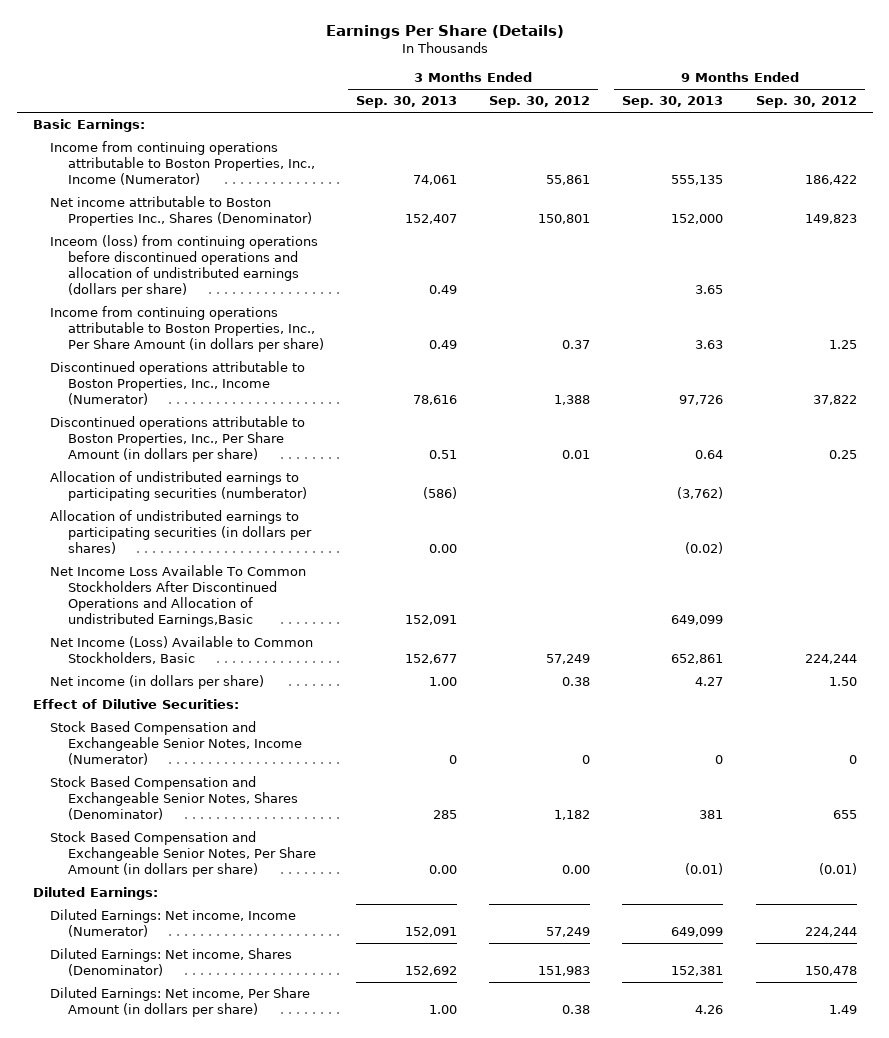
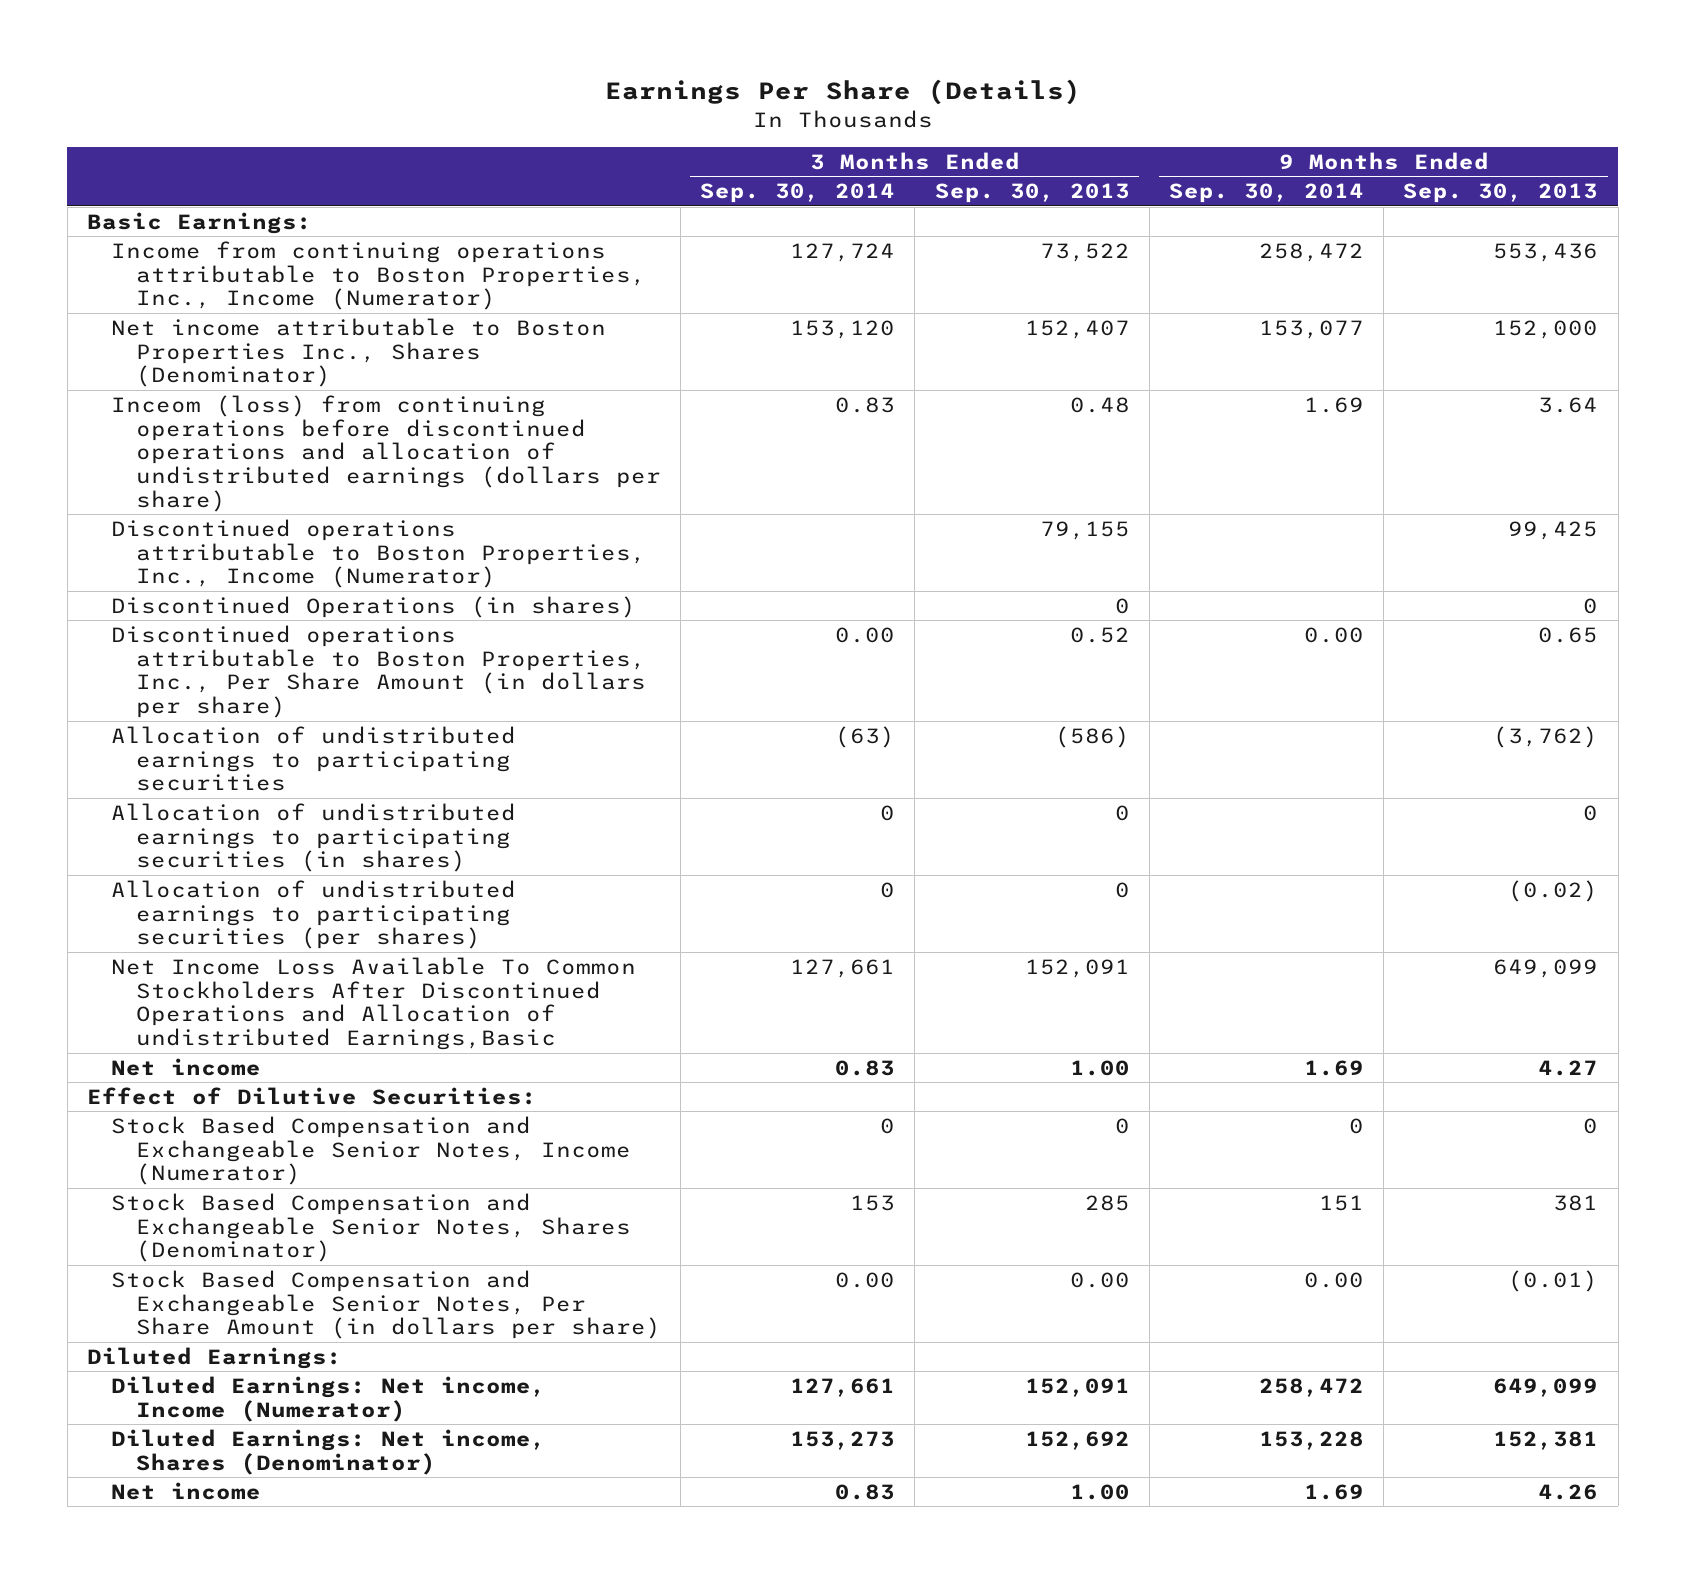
- | 3 Months Ended Sep. 30, 2013 | 3 Months Ended Sep. 30, 2012 | 9 Months Ended Sep. 30, 2013 | 9 Months Ended Sep. 30, 2012
+ | 3 Months Ended Sep. 30, 2014 | 3 Months Ended Sep. 30, 2013 | 9 Months Ended Sep. 30, 2014 | 9 Months Ended Sep. 30, 2013
- Income from continuing operations attributable to Boston Properties, Inc., Income (Numerator) | 74,061 | 55,861 | 555,135 | 186,422
+ Income from continuing operations attributable to Boston Properties, Inc., Income (Numerator) | 127,724 | 73,522 | 258,472 | 553,436
- Inceom (loss) from continuing operations before discontinued operations and allocation of undistributed earnings (dollars per share) | 0.49 | | 3.65 |
- Income from continuing operations attributable to Boston Properties, Inc., Per Share Amount (in dollars per share) | 0.49 | 0.37 | 3.63 | 1.25
- Discontinued operations attributable to Boston Properties, Inc., Income (Numerator) | 78,616 | 1,388 | 97,726 | 37,822
- Discontinued operations attributable to Boston Properties, Inc., Per Share Amount (in dollars per share) | 0.51 | 0.01 | 0.64 | 0.25
- Allocation of undistributed earnings to participating securities (numberator) | (586) | | (3,762) |
- Allocation of undistributed earnings to participating securities (in dollars per shares) | 0.00 | | (0.02) |
+ Inceom (loss) from continuing operations before discontinued operations and allocation of undistributed earnings (dollars per share) | 0.83 | 0.48 | 1.69 | 3.64
+ Discontinued operations attributable to Boston Properties, Inc., Income (Numerator) | | 79,155 | | 99,425
+ Discontinued Operations (in shares) | | 0 | | 0
+ Discontinued operations attributable to Boston Properties, Inc., Per Share Amount (in dollars per share) | 0.00 | 0.52 | 0.00 | 0.65
+ Allocation of undistributed earnings to participating securities | (63) | (586) | | (3,762)
+ Allocation of undistributed earnings to participating securities (in shares) | 0 | 0 | | 0
+ Allocation of undistributed earnings to participating securities (per shares) | 0 | 0 | | (0.02)
- Net Income (Loss) Available to Common Stockholders, Basic | 152,677 | 57,249 | 652,861 | 224,244
- Net income (in dollars per share) | 1.00 | 0.38 | 4.27 | 1.50
+ Net income | 0.83 | 1.00 | 1.69 | 4.27
- Diluted Earnings: Net income, Per Share Amount (in dollars per share) | 1.00 | 0.38 | 4.26 | 1.49
+ Net income | 0.83 | 1.00 | 1.69 | 4.26

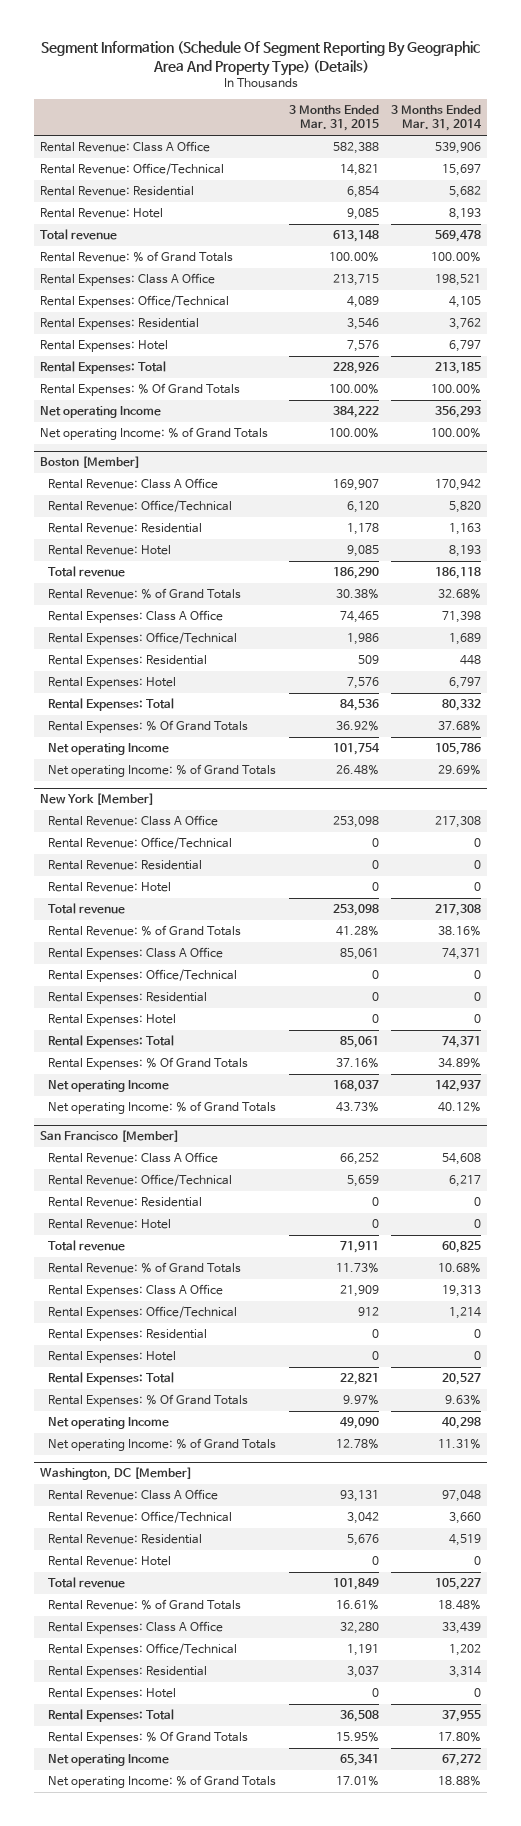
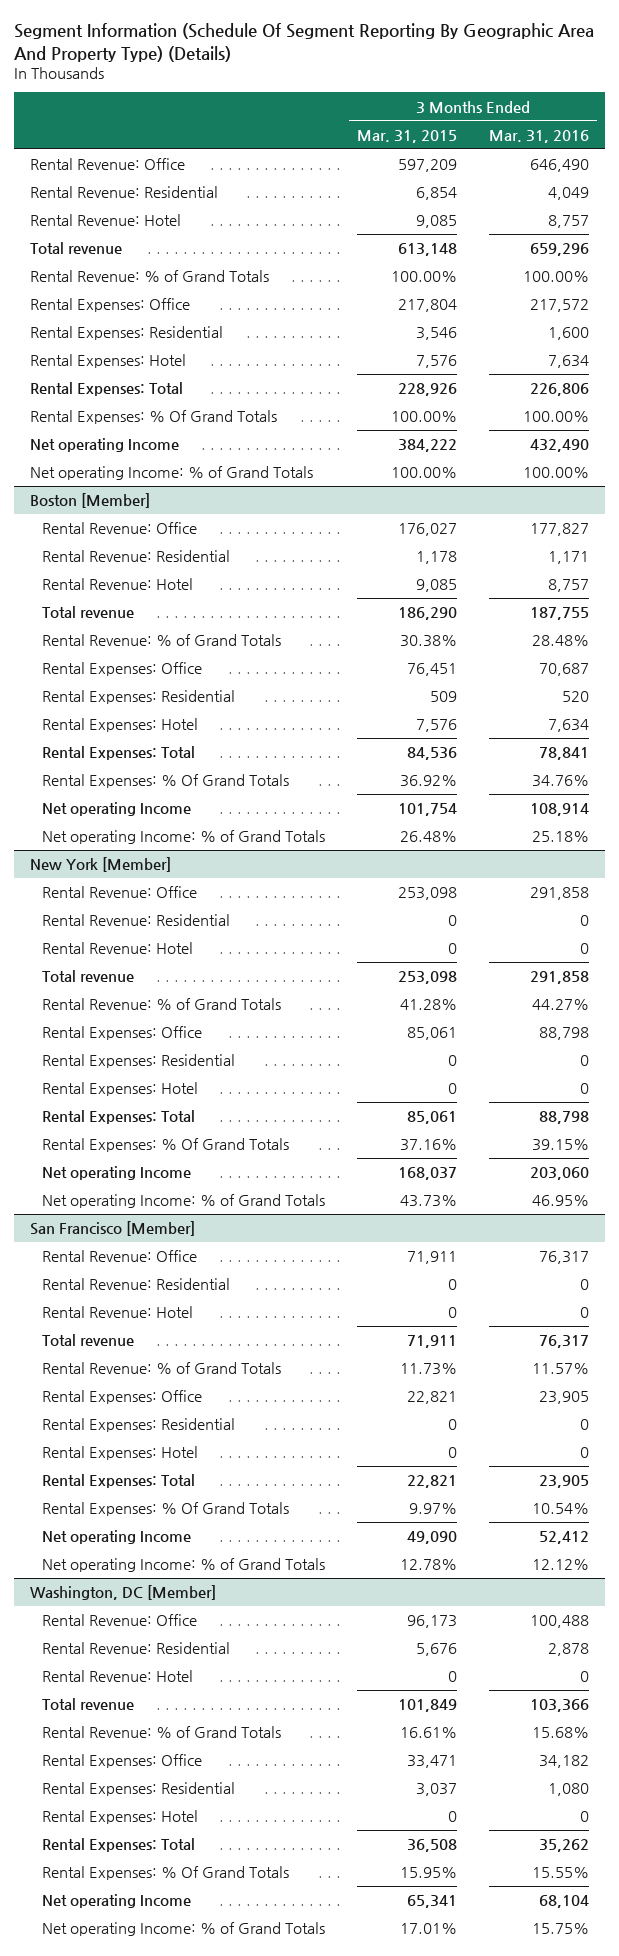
- | 3 Months Ended Mar. 31, 2015 | 3 Months Ended Mar. 31, 2014
+ | 3 Months Ended Mar. 31, 2015 | 3 Months Ended Mar. 31, 2016
- Rental Revenue: Class A Office | 582,388 | 539,906
- Rental Revenue: Office/Technical | 14,821 | 15,697
+ Rental Revenue: Office | 597,209 | 646,490
- Rental Expenses: Class A Office | 213,715 | 198,521
- Rental Expenses: Office/Technical | 4,089 | 4,105
+ Rental Expenses: Office | 217,804 | 217,572
@ Boston [Member]
- Rental Revenue: Class A Office | 169,907 | 170,942
- Rental Revenue: Office/Technical | 6,120 | 5,820
+ Rental Revenue: Office | 176,027 | 177,827
- Rental Expenses: Class A Office | 74,465 | 71,398
- Rental Expenses: Office/Technical | 1,986 | 1,689
+ Rental Expenses: Office | 76,451 | 70,687
@ New York [Member]
- Rental Revenue: Class A Office | 253,098 | 217,308
- Rental Revenue: Office/Technical | 0 | 0
+ Rental Revenue: Office | 253,098 | 291,858
- Rental Expenses: Class A Office | 85,061 | 74,371
- Rental Expenses: Office/Technical | 0 | 0
+ Rental Expenses: Office | 85,061 | 88,798
@ San Francisco [Member]
- Rental Revenue: Class A Office | 66,252 | 54,608
- Rental Revenue: Office/Technical | 5,659 | 6,217
+ Rental Revenue: Office | 71,911 | 76,317
- Rental Expenses: Class A Office | 21,909 | 19,313
- Rental Expenses: Office/Technical | 912 | 1,214
+ Rental Expenses: Office | 22,821 | 23,905
@ Washington, DC [Member]
- Rental Revenue: Class A Office | 93,131 | 97,048
- Rental Revenue: Office/Technical | 3,042 | 3,660
+ Rental Revenue: Office | 96,173 | 100,488
- Rental Expenses: Class A Office | 32,280 | 33,439
- Rental Expenses: Office/Technical | 1,191 | 1,202
+ Rental Expenses: Office | 33,471 | 34,182

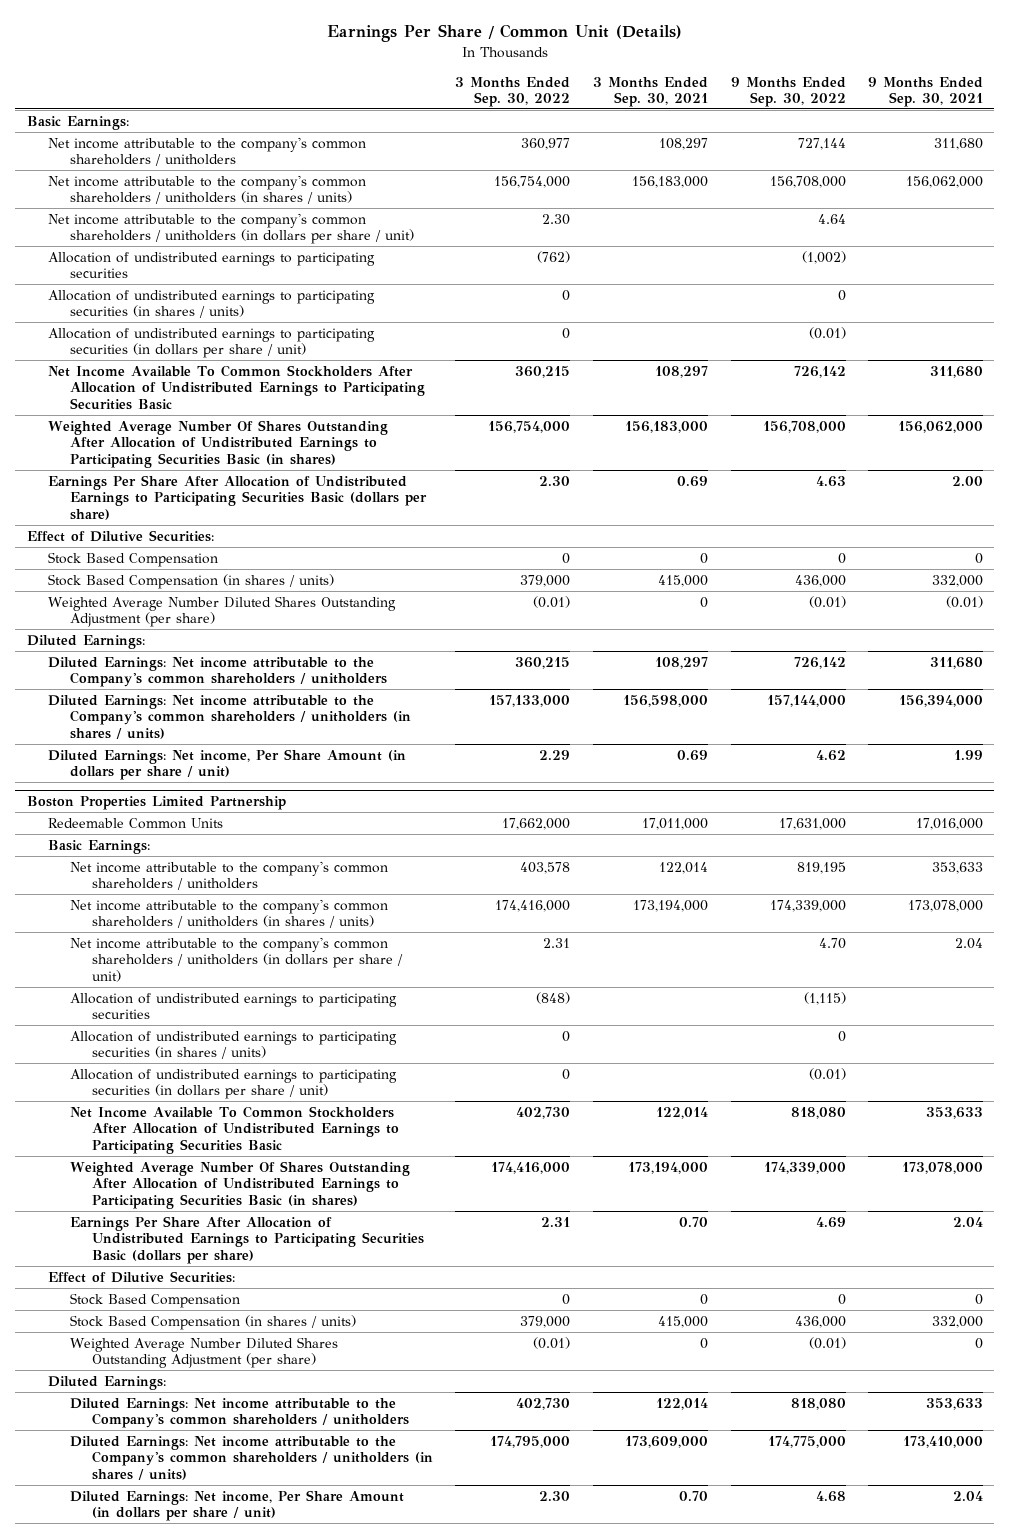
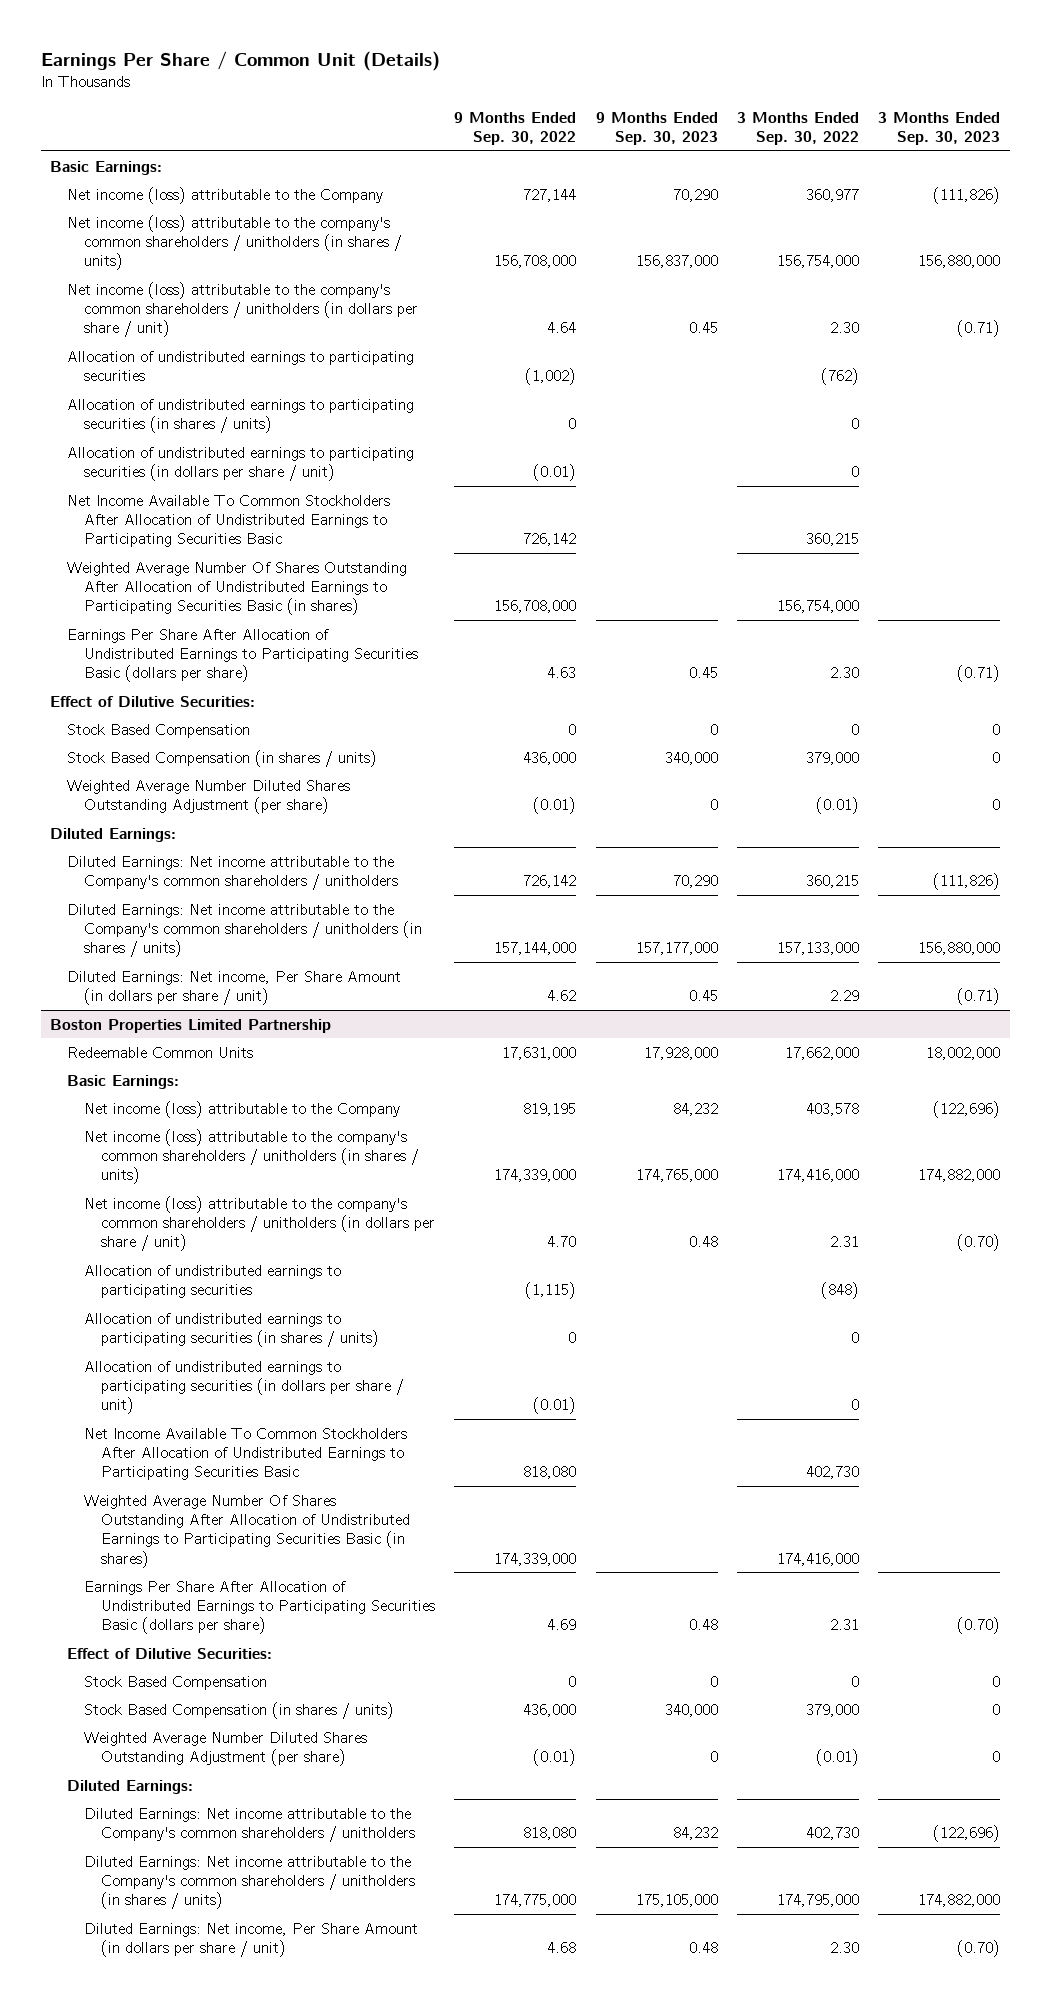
- | 3 Months Ended Sep. 30, 2022 | 3 Months Ended Sep. 30, 2021 | 9 Months Ended Sep. 30, 2022 | 9 Months Ended Sep. 30, 2021
+ | 9 Months Ended Sep. 30, 2022 | 9 Months Ended Sep. 30, 2023 | 3 Months Ended Sep. 30, 2022 | 3 Months Ended Sep. 30, 2023
- Net income attributable to the company's common shareholders / unitholders | 360,977 | 108,297 | 727,144 | 311,680
- Net income attributable to the company's common shareholders / unitholders (in shares / units) | 156,754,000 | 156,183,000 | 156,708,000 | 156,062,000
- Net income attributable to the company's common shareholders / unitholders (in dollars per share / unit) | 2.30 | | 4.64 |
+ Net income (loss) attributable to the Company | 727,144 | 70,290 | 360,977 | (111,826)
+ Net income (loss) attributable to the company's common shareholders / unitholders (in shares / units) | 156,708,000 | 156,837,000 | 156,754,000 | 156,880,000
+ Net income (loss) attributable to the company's common shareholders / unitholders (in dollars per share / unit) | 4.64 | 0.45 | 2.30 | (0.71)
@ Boston Properties Limited Partnership
- Net income attributable to the company's common shareholders / unitholders | 403,578 | 122,014 | 819,195 | 353,633
- Net income attributable to the company's common shareholders / unitholders (in shares / units) | 174,416,000 | 173,194,000 | 174,339,000 | 173,078,000
- Net income attributable to the company's common shareholders / unitholders (in dollars per share / unit) | 2.31 | | 4.70 | 2.04
+ Net income (loss) attributable to the Company | 819,195 | 84,232 | 403,578 | (122,696)
+ Net income (loss) attributable to the company's common shareholders / unitholders (in shares / units) | 174,339,000 | 174,765,000 | 174,416,000 | 174,882,000
+ Net income (loss) attributable to the company's common shareholders / unitholders (in dollars per share / unit) | 4.70 | 0.48 | 2.31 | (0.70)

